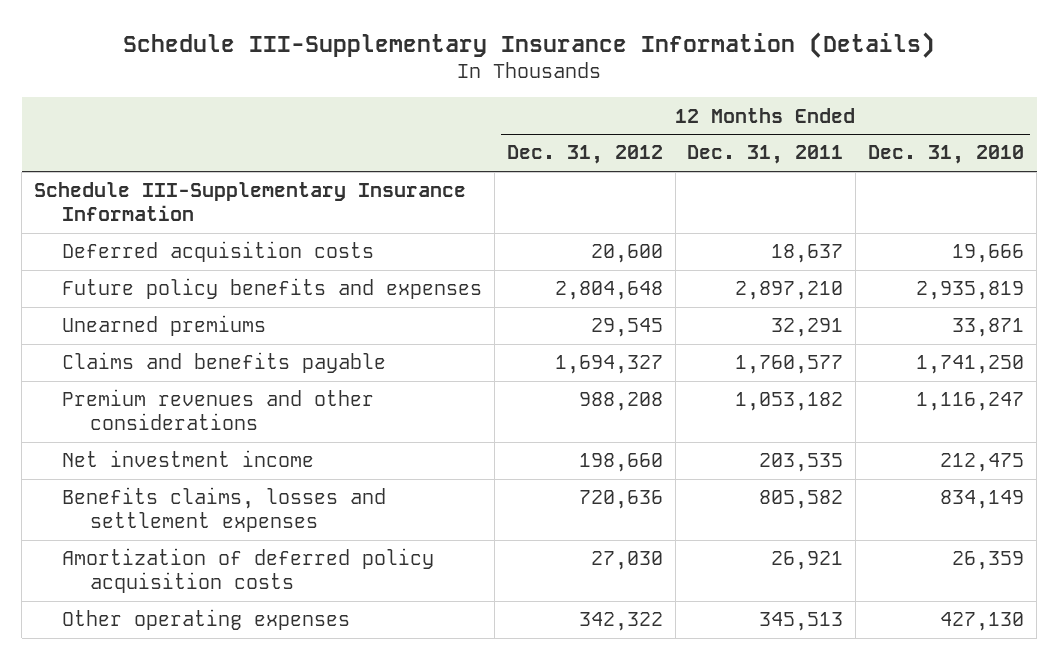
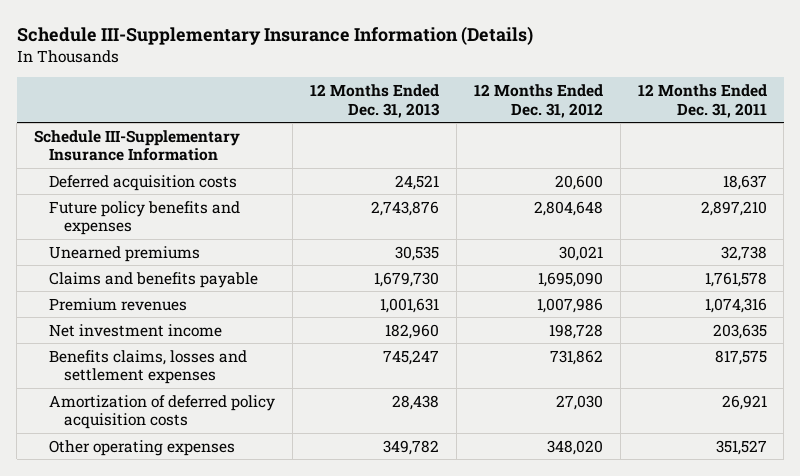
- | 12 Months Ended Dec. 31, 2012 | 12 Months Ended Dec. 31, 2011 | 12 Months Ended Dec. 31, 2010
+ | 12 Months Ended Dec. 31, 2013 | 12 Months Ended Dec. 31, 2012 | 12 Months Ended Dec. 31, 2011
- Unearned premiums | 29,545 | 32,291 | 33,871
- Claims and benefits payable | 1,694,327 | 1,760,577 | 1,741,250
- Premium revenues and other considerations | 988,208 | 1,053,182 | 1,116,247
- Net investment income | 198,660 | 203,535 | 212,475
- Benefits claims, losses and settlement expenses | 720,636 | 805,582 | 834,149
+ Unearned premiums | 30,535 | 30,021 | 32,738
+ Claims and benefits payable | 1,679,730 | 1,695,090 | 1,761,578
+ Premium revenues | 1,001,631 | 1,007,986 | 1,074,316
+ Net investment income | 182,960 | 198,728 | 203,635
+ Benefits claims, losses and settlement expenses | 745,247 | 731,862 | 817,575
- Other operating expenses | 342,322 | 345,513 | 427,130
+ Other operating expenses | 349,782 | 348,020 | 351,527

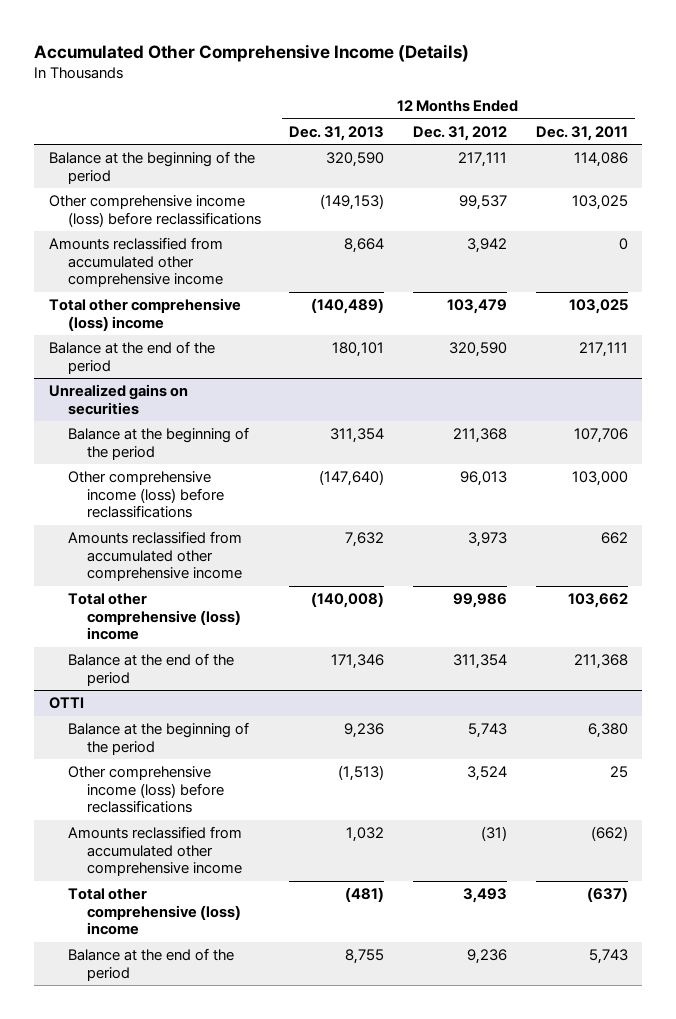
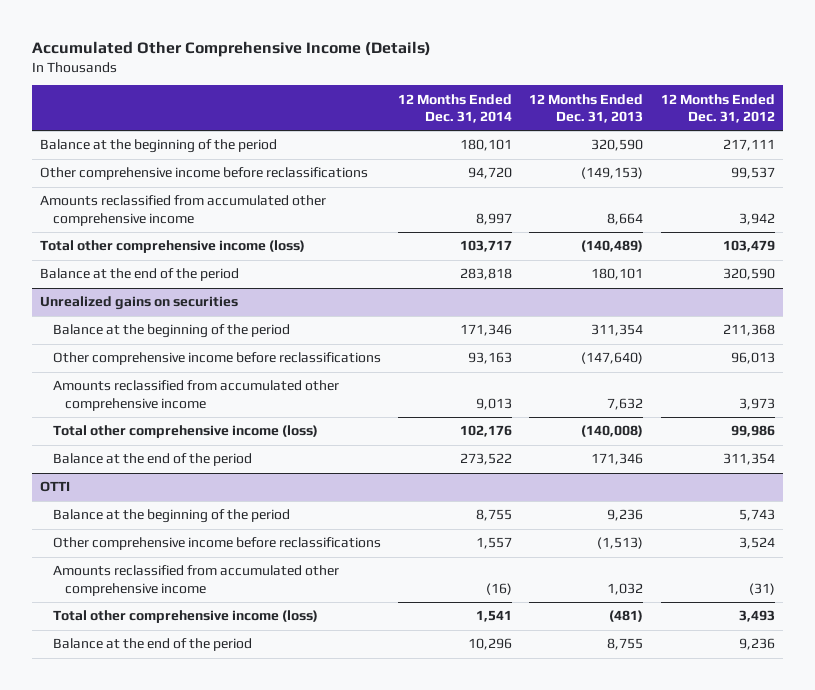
- | 12 Months Ended Dec. 31, 2013 | 12 Months Ended Dec. 31, 2012 | 12 Months Ended Dec. 31, 2011
+ | 12 Months Ended Dec. 31, 2014 | 12 Months Ended Dec. 31, 2013 | 12 Months Ended Dec. 31, 2012
- Other comprehensive income (loss) before reclassifications | (149,153) | 99,537 | 103,025
+ Other comprehensive income before reclassifications | 94,720 | (149,153) | 99,537
- Total other comprehensive (loss) income | (140,489) | 103,479 | 103,025
+ Total other comprehensive income (loss) | 103,717 | (140,489) | 103,479
@ Unrealized gains on securities
- Other comprehensive income (loss) before reclassifications | (147,640) | 96,013 | 103,000
+ Other comprehensive income before reclassifications | 93,163 | (147,640) | 96,013
- Total other comprehensive (loss) income | (140,008) | 99,986 | 103,662
+ Total other comprehensive income (loss) | 102,176 | (140,008) | 99,986
@ OTTI
- Other comprehensive income (loss) before reclassifications | (1,513) | 3,524 | 25
+ Other comprehensive income before reclassifications | 1,557 | (1,513) | 3,524
- Total other comprehensive (loss) income | (481) | 3,493 | (637)
+ Total other comprehensive income (loss) | 1,541 | (481) | 3,493

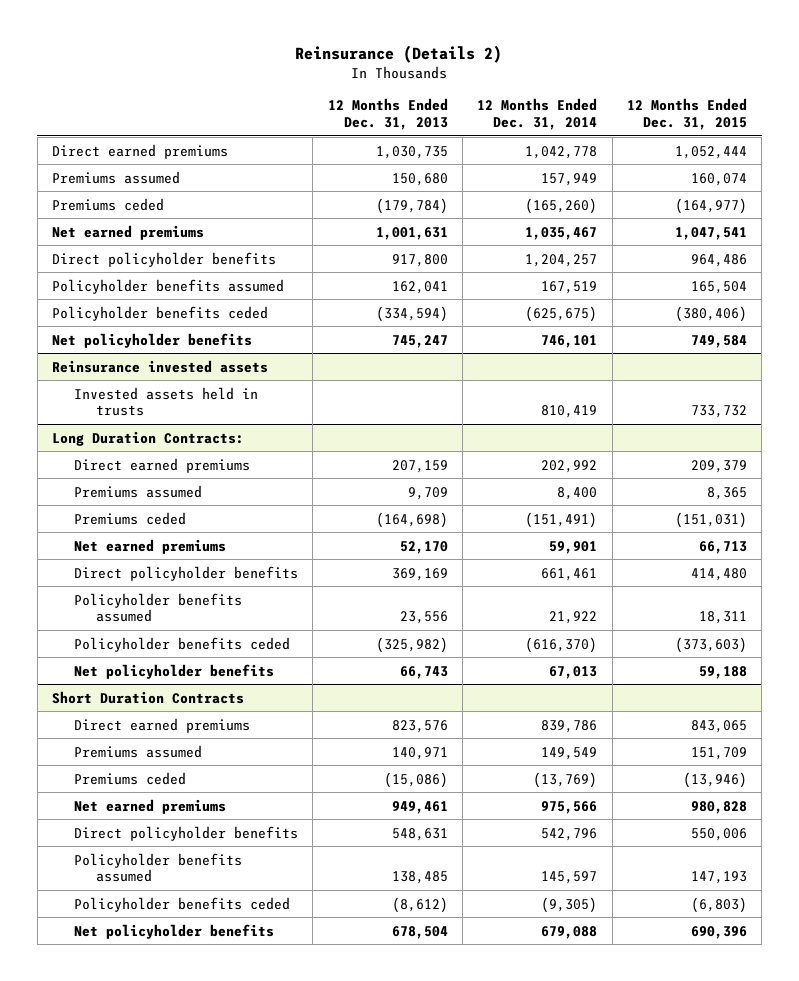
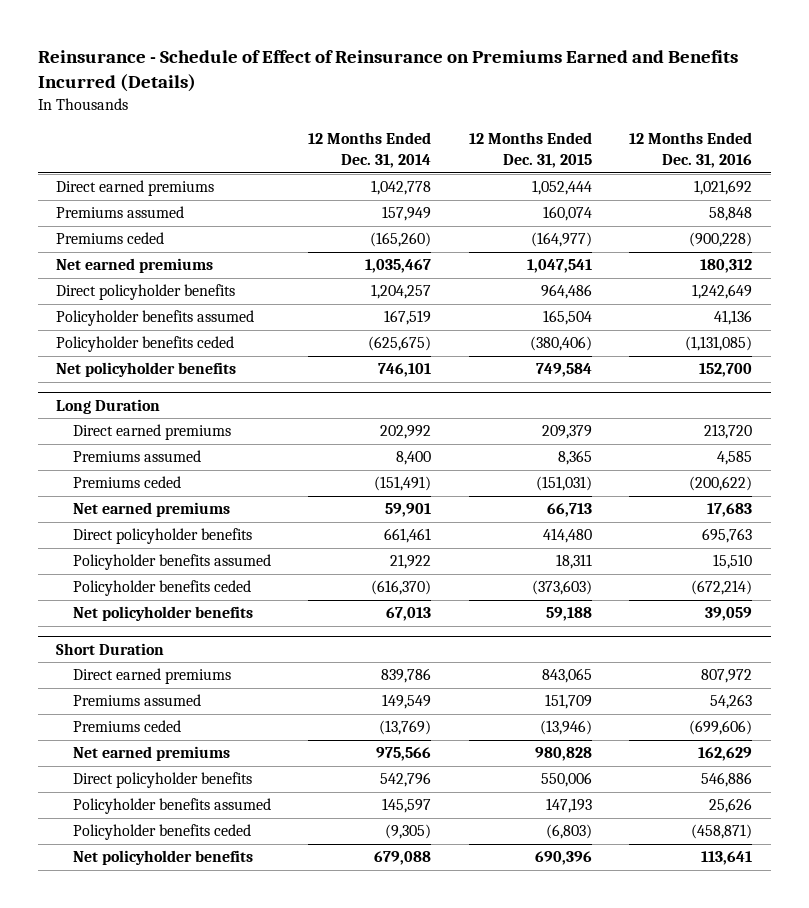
- Reinsurance (Details 2)
+ Reinsurance - Schedule of Effect of Reinsurance on Premiums Earned and Benefits Incurred (Details)
- | 12 Months Ended Dec. 31, 2013 | 12 Months Ended Dec. 31, 2014 | 12 Months Ended Dec. 31, 2015
+ | 12 Months Ended Dec. 31, 2014 | 12 Months Ended Dec. 31, 2015 | 12 Months Ended Dec. 31, 2016
- Reinsurance invested assets
- Invested assets held in trusts | | 810,419 | 733,732
- Long Duration Contracts:
+ Long Duration
- Short Duration Contracts
+ Short Duration

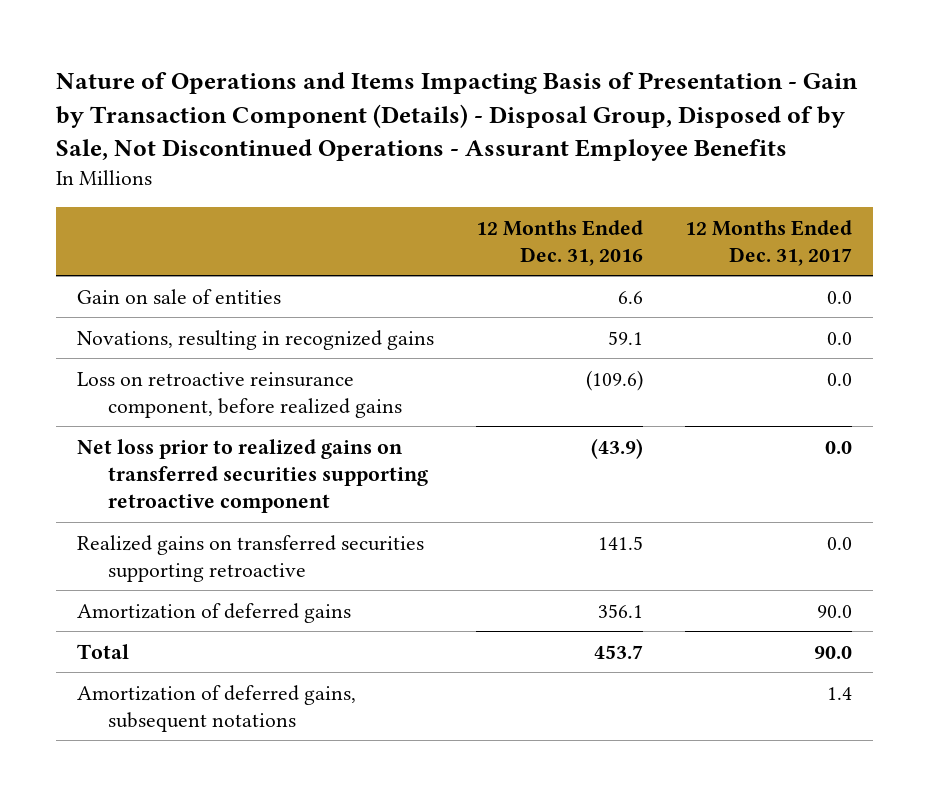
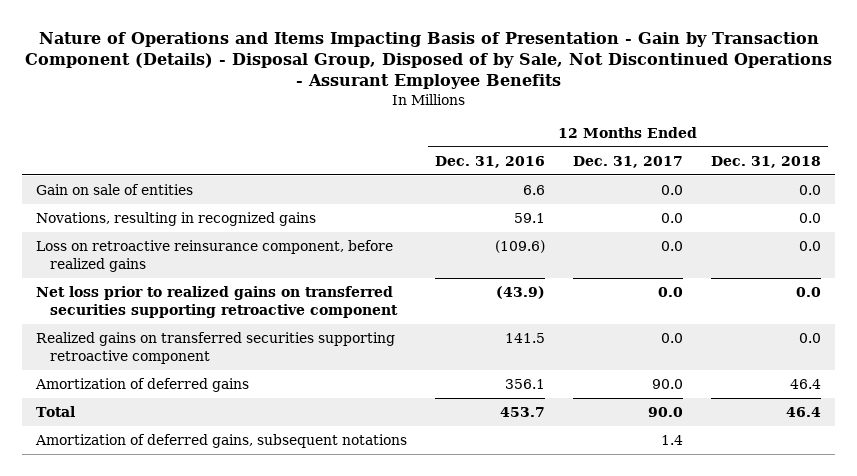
- | 12 Months Ended Dec. 31, 2016 | 12 Months Ended Dec. 31, 2017
+ | 12 Months Ended Dec. 31, 2016 | 12 Months Ended Dec. 31, 2017 | 12 Months Ended Dec. 31, 2018
- Realized gains on transferred securities supporting retroactive | 141.5 | 0.0
+ Realized gains on transferred securities supporting retroactive component | 141.5 | 0.0 | 0.0

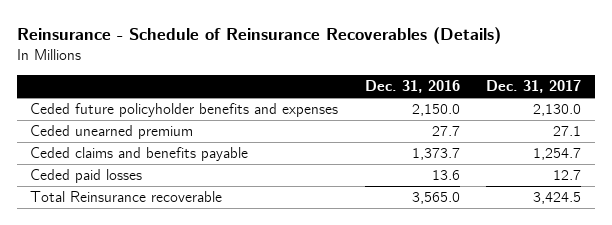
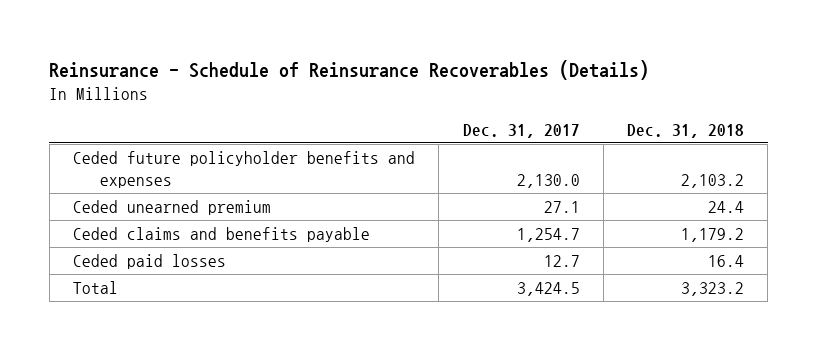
- | Dec. 31, 2016 | Dec. 31, 2017
+ | Dec. 31, 2017 | Dec. 31, 2018
- Total Reinsurance recoverable | 3,565.0 | 3,424.5
+ Total | 3,424.5 | 3,323.2

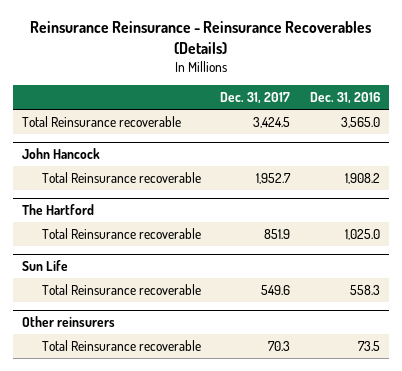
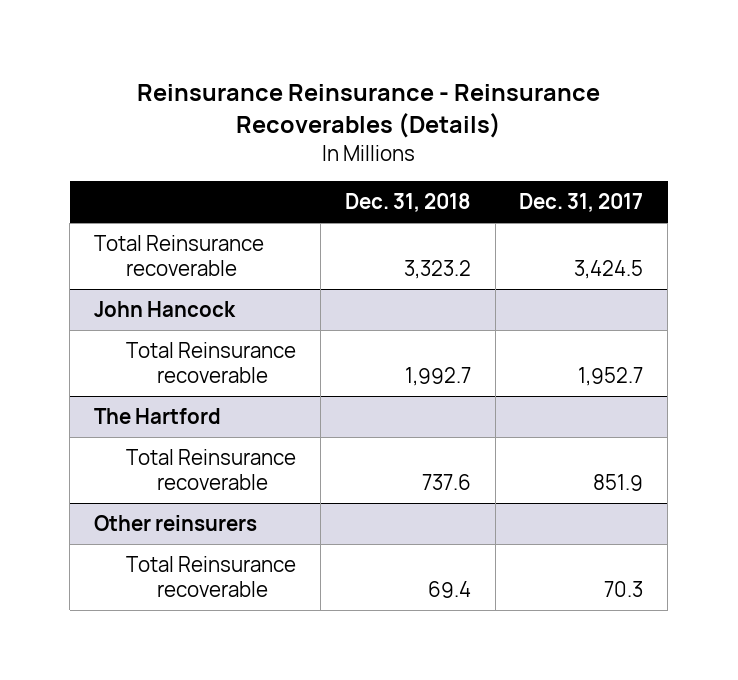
- | Dec. 31, 2017 | Dec. 31, 2016
+ | Dec. 31, 2018 | Dec. 31, 2017
- Sun Life
- Total Reinsurance recoverable | 549.6 | 558.3

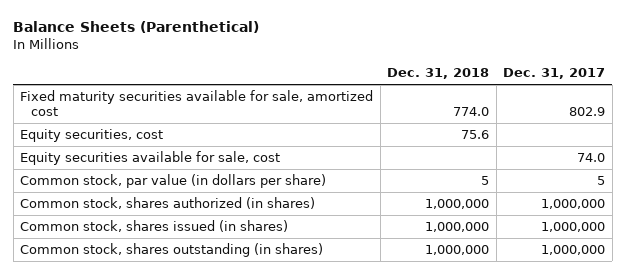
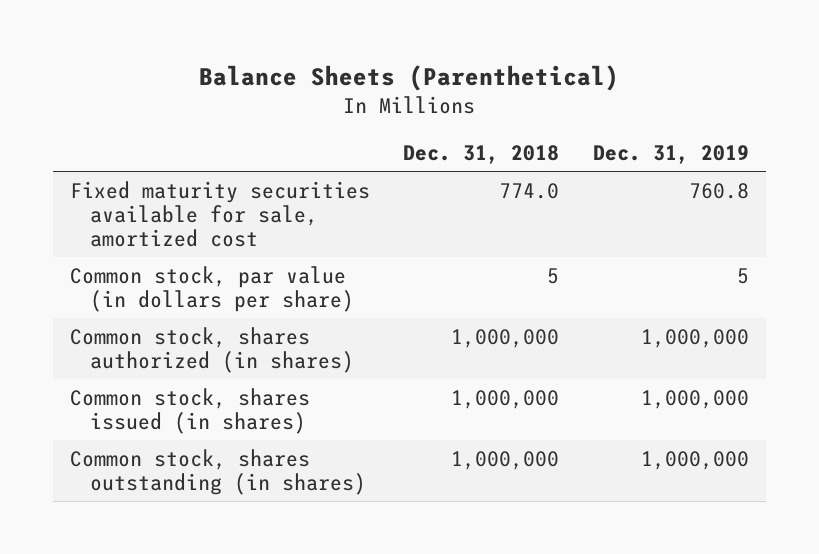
- | Dec. 31, 2018 | Dec. 31, 2017
+ | Dec. 31, 2018 | Dec. 31, 2019
- Equity securities, cost | 75.6 |
- Equity securities available for sale, cost | | 74.0

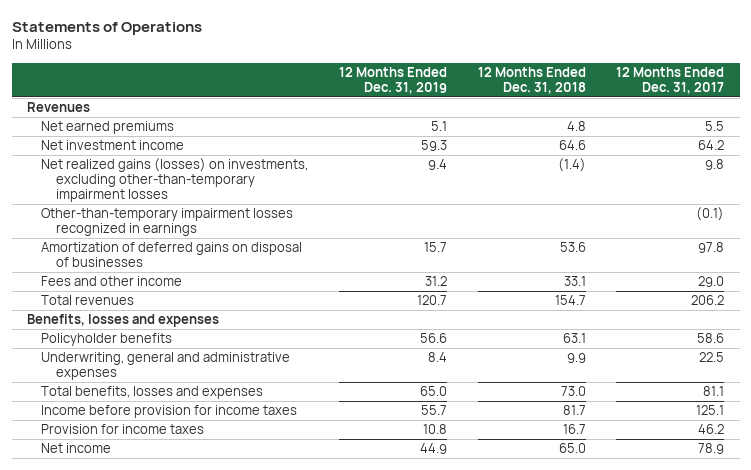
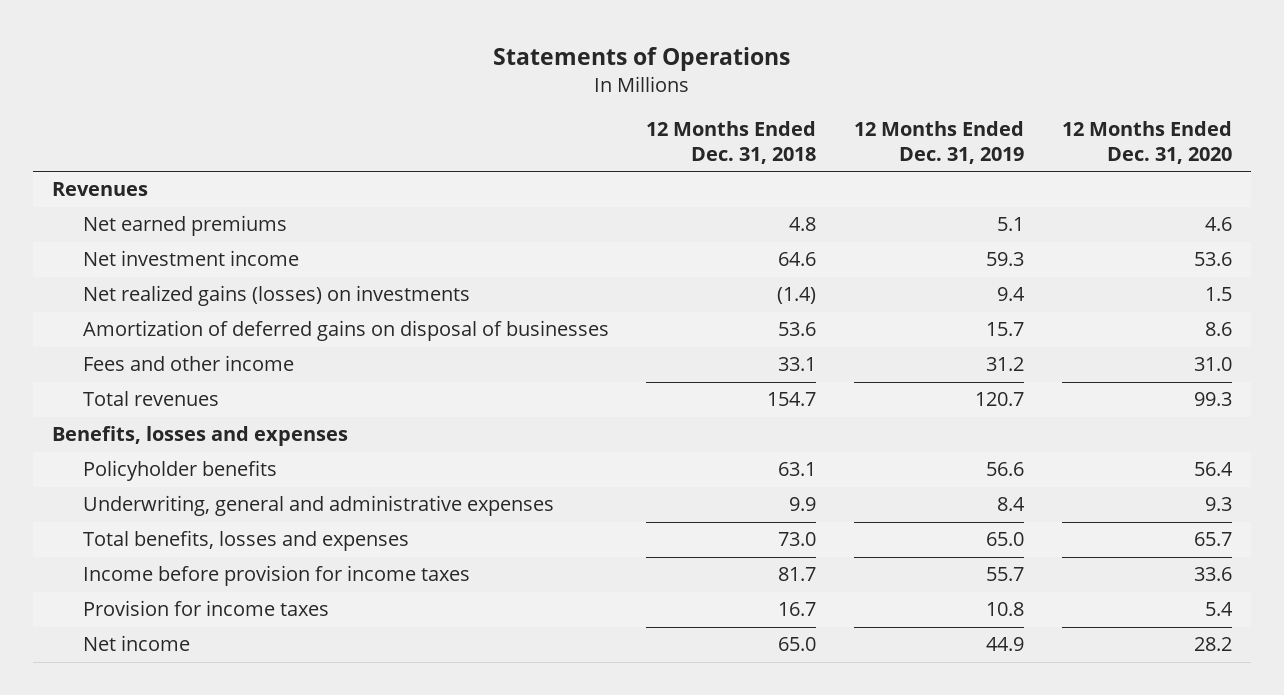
- | 12 Months Ended Dec. 31, 2019 | 12 Months Ended Dec. 31, 2018 | 12 Months Ended Dec. 31, 2017
+ | 12 Months Ended Dec. 31, 2018 | 12 Months Ended Dec. 31, 2019 | 12 Months Ended Dec. 31, 2020
- Net realized gains (losses) on investments, excluding other-than-temporary impairment losses | 9.4 | (1.4) | 9.8
- Other-than-temporary impairment losses recognized in earnings | | | (0.1)
+ Net realized gains (losses) on investments | (1.4) | 9.4 | 1.5

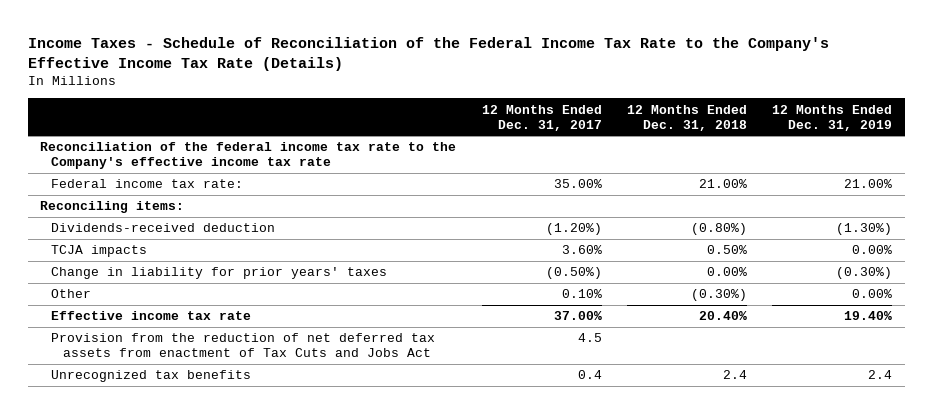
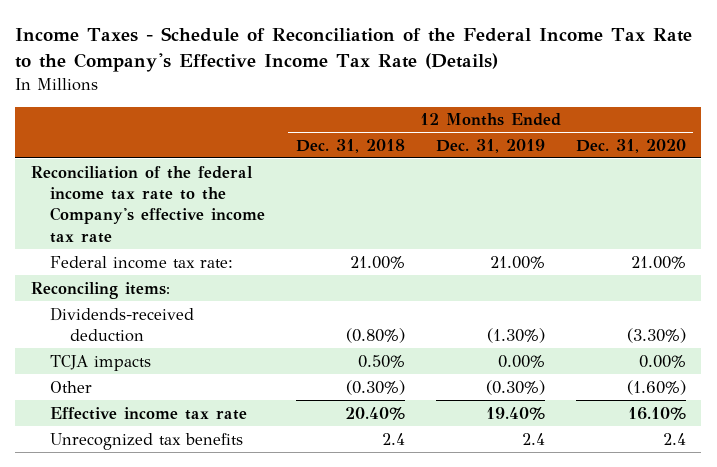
- | 12 Months Ended Dec. 31, 2017 | 12 Months Ended Dec. 31, 2018 | 12 Months Ended Dec. 31, 2019
+ | 12 Months Ended Dec. 31, 2018 | 12 Months Ended Dec. 31, 2019 | 12 Months Ended Dec. 31, 2020
- Change in liability for prior years' taxes | (0.50%) | 0.00% | (0.30%)
- Other | 0.10% | (0.30%) | 0.00%
+ Other | (0.30%) | (0.30%) | (1.60%)
- Provision from the reduction of net deferred tax assets from enactment of Tax Cuts and Jobs Act | 4.5 | |

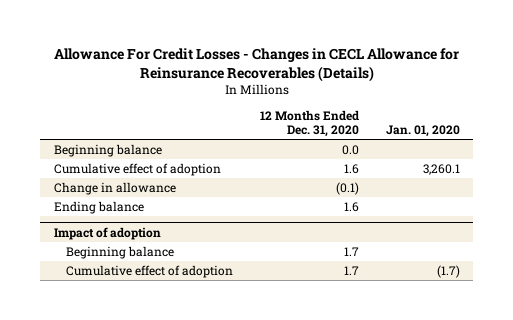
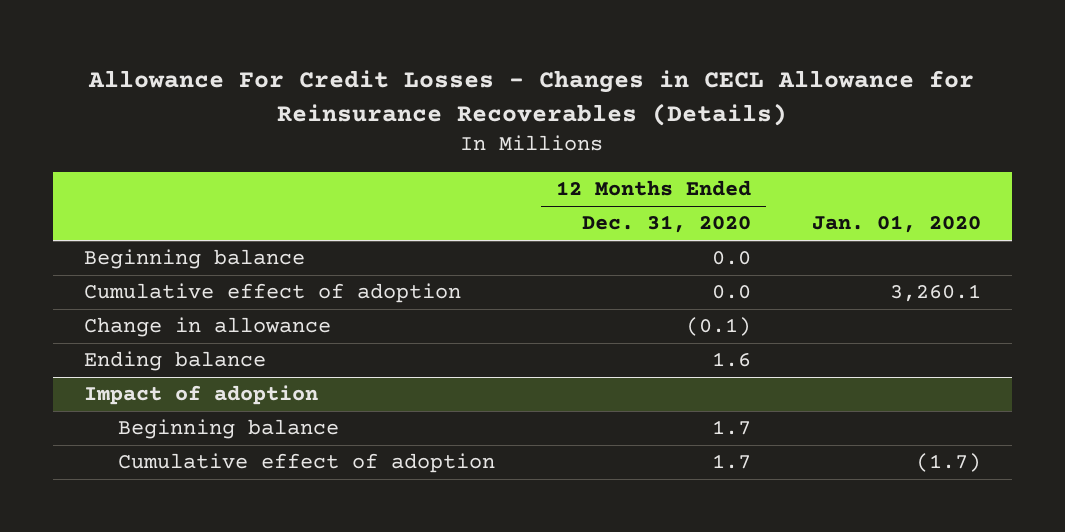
- Cumulative effect of adoption | 1.6 | 3,260.1
+ Cumulative effect of adoption | 0.0 | 3,260.1

